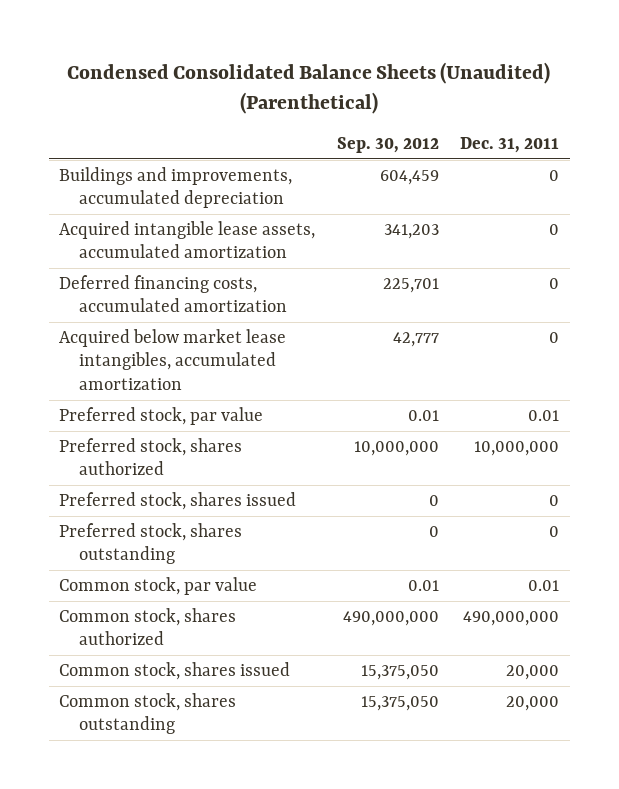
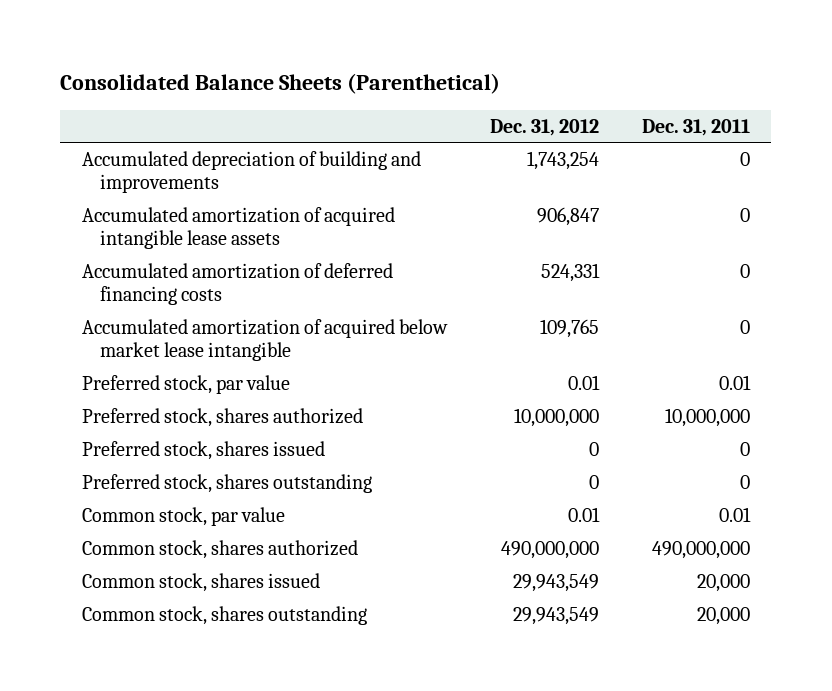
- Condensed Consolidated Balance Sheets (Unaudited) (Parenthetical)
+ Consolidated Balance Sheets (Parenthetical)
- | Sep. 30, 2012 | Dec. 31, 2011
+ | Dec. 31, 2012 | Dec. 31, 2011
- Buildings and improvements, accumulated depreciation | 604,459 | 0
- Acquired intangible lease assets, accumulated amortization | 341,203 | 0
- Deferred financing costs, accumulated amortization | 225,701 | 0
- Acquired below market lease intangibles, accumulated amortization | 42,777 | 0
+ Accumulated depreciation of building and improvements | 1,743,254 | 0
+ Accumulated amortization of acquired intangible lease assets | 906,847 | 0
+ Accumulated amortization of deferred financing costs | 524,331 | 0
+ Accumulated amortization of acquired below market lease intangible | 109,765 | 0

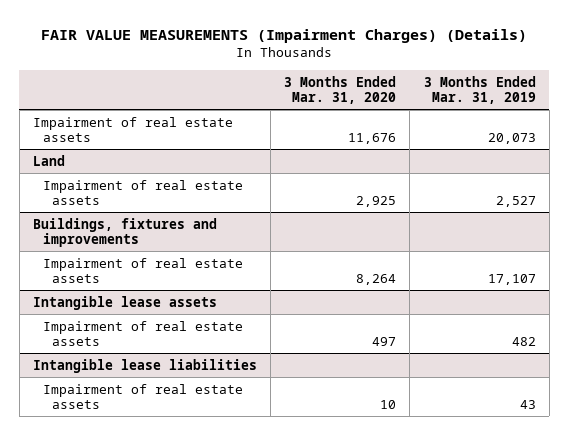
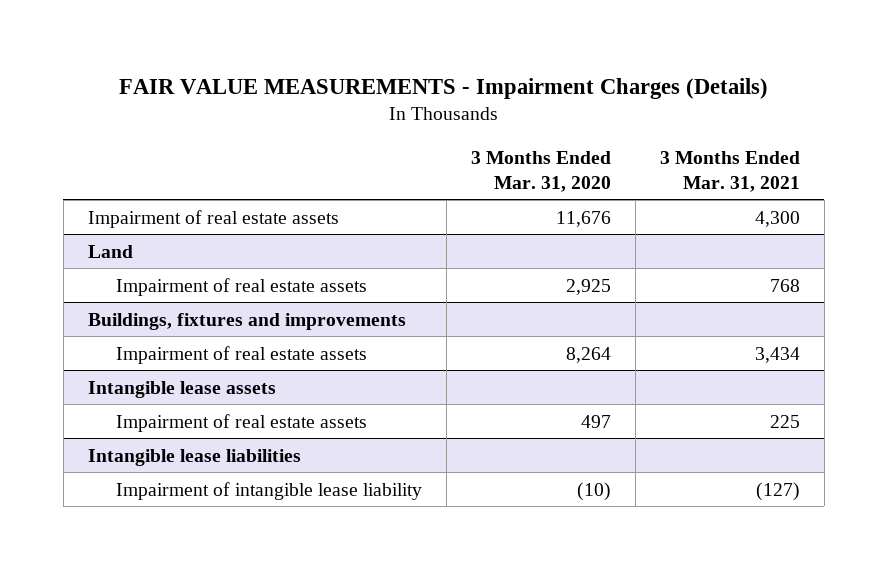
- FAIR VALUE MEASUREMENTS (Impairment Charges) (Details)
+ FAIR VALUE MEASUREMENTS - Impairment Charges (Details)
- | 3 Months Ended Mar. 31, 2020 | 3 Months Ended Mar. 31, 2019
+ | 3 Months Ended Mar. 31, 2020 | 3 Months Ended Mar. 31, 2021
@ Intangible lease liabilities
- Impairment of real estate assets | 10 | 43
+ Impairment of intangible lease liability | (10) | (127)

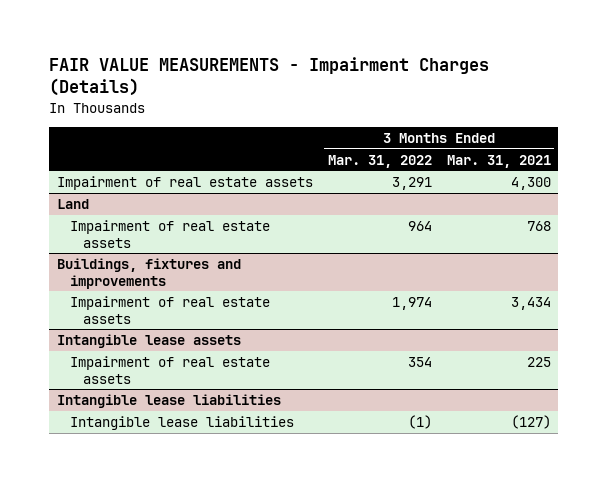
- | 3 Months Ended Mar. 31, 2020 | 3 Months Ended Mar. 31, 2021
+ | 3 Months Ended Mar. 31, 2022 | 3 Months Ended Mar. 31, 2021
@ Intangible lease liabilities
- Impairment of intangible lease liability | (10) | (127)
+ Intangible lease liabilities | (1) | (127)

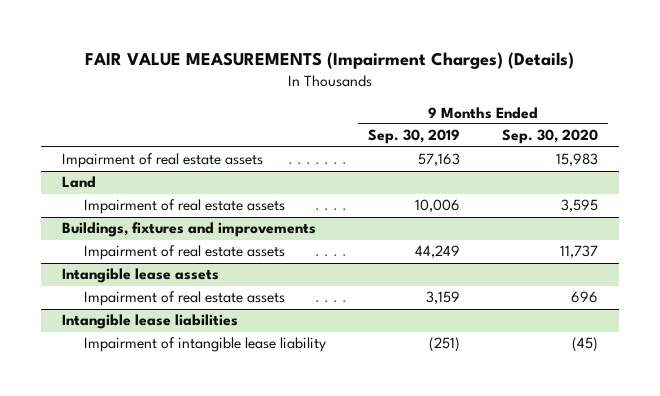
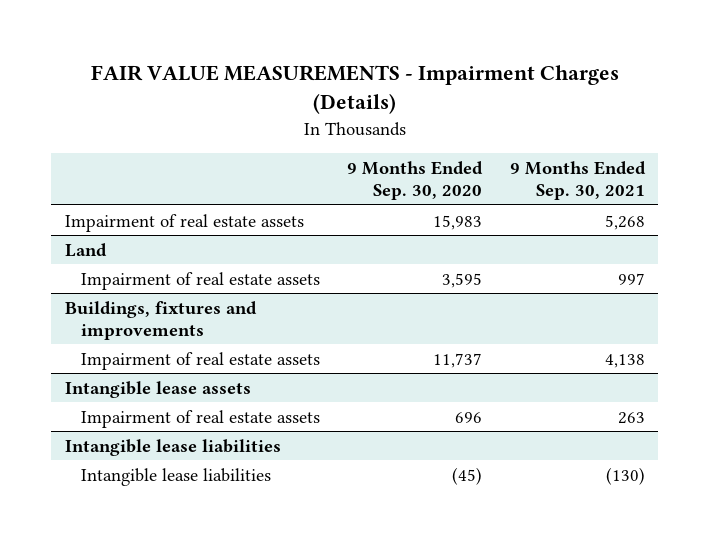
- FAIR VALUE MEASUREMENTS (Impairment Charges) (Details)
+ FAIR VALUE MEASUREMENTS - Impairment Charges (Details)
- | 9 Months Ended Sep. 30, 2019 | 9 Months Ended Sep. 30, 2020
+ | 9 Months Ended Sep. 30, 2020 | 9 Months Ended Sep. 30, 2021
@ Intangible lease liabilities
- Impairment of intangible lease liability | (251) | (45)
+ Intangible lease liabilities | (45) | (130)

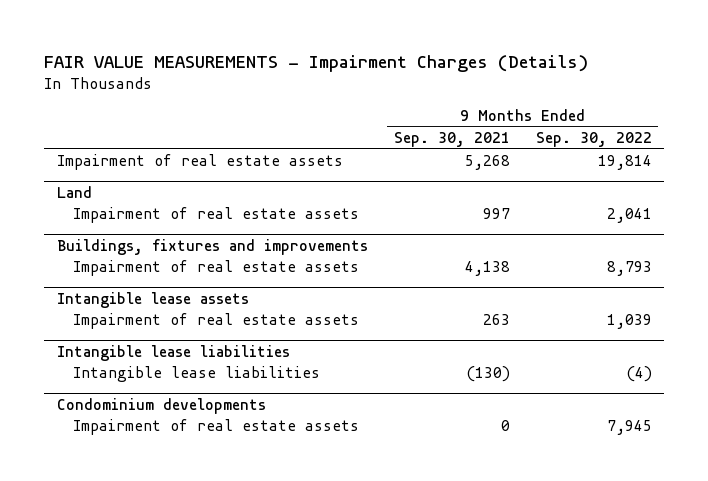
- | 9 Months Ended Sep. 30, 2020 | 9 Months Ended Sep. 30, 2021
+ | 9 Months Ended Sep. 30, 2021 | 9 Months Ended Sep. 30, 2022
+ Condominium developments
+ Impairment of real estate assets | 0 | 7,945

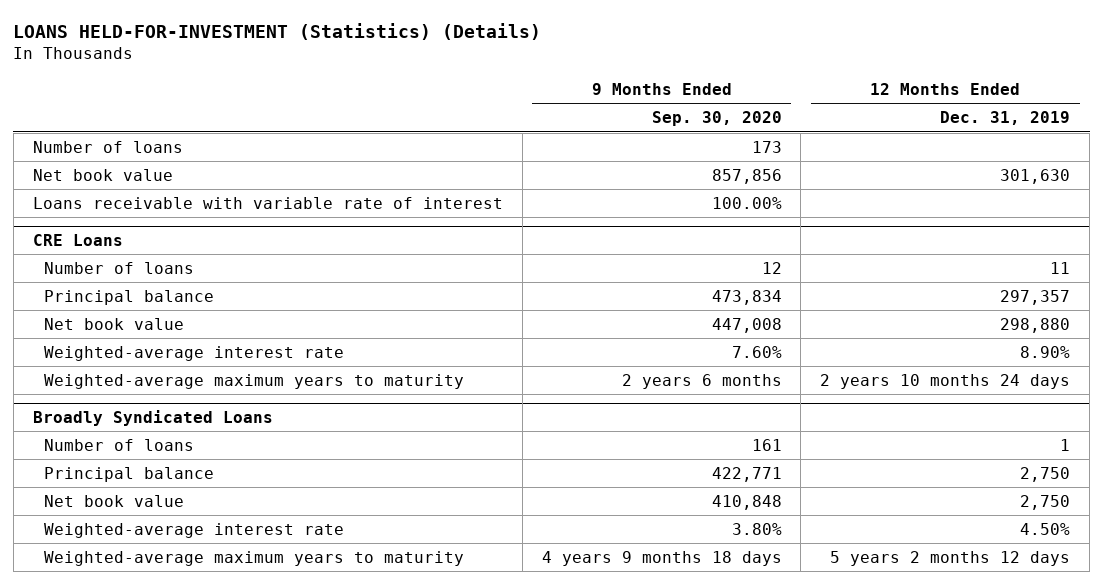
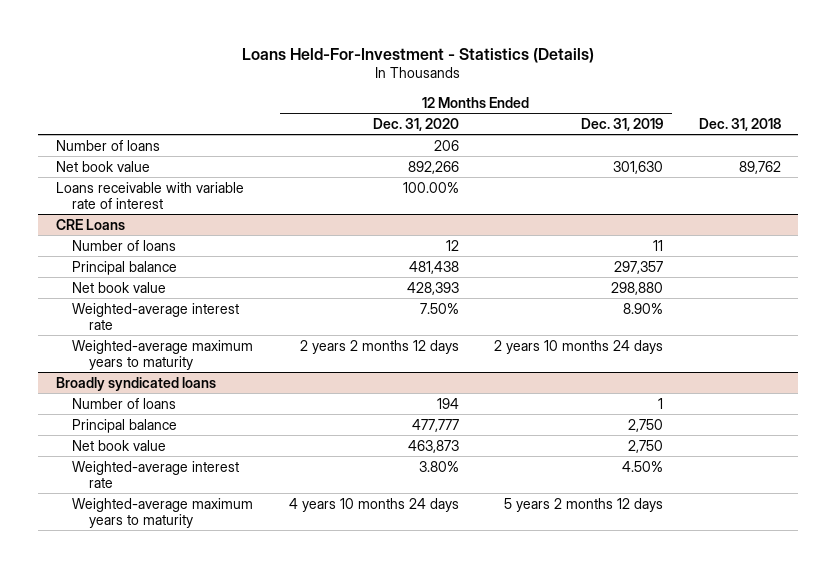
- LOANS HELD-FOR-INVESTMENT (Statistics) (Details)
+ Loans Held-For-Investment - Statistics (Details)
- | 9 Months Ended Sep. 30, 2020 | 12 Months Ended Dec. 31, 2019
+ | 12 Months Ended Dec. 31, 2020 | 12 Months Ended Dec. 31, 2019 | Dec. 31, 2018
- Broadly Syndicated Loans
+ Broadly syndicated loans

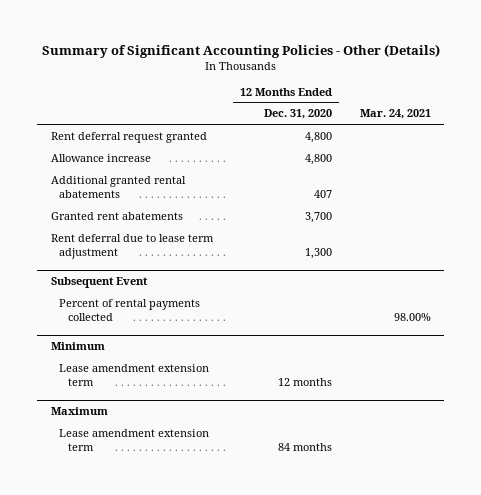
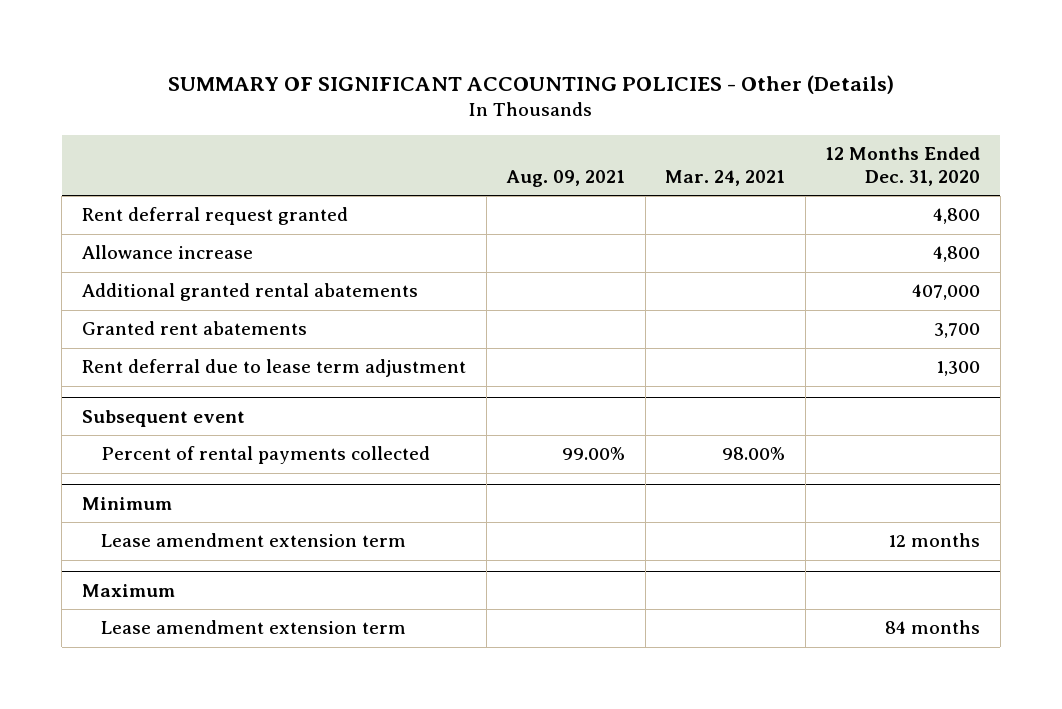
- Summary of Significant Accounting Policies - Other (Details)
+ SUMMARY OF SIGNIFICANT ACCOUNTING POLICIES - Other (Details)
- | 12 Months Ended Dec. 31, 2020 | Mar. 24, 2021
+ | Aug. 09, 2021 | Mar. 24, 2021 | 12 Months Ended Dec. 31, 2020
- Additional granted rental abatements | 407 |
+ Additional granted rental abatements | | | 407,000
- Subsequent Event
+ Subsequent event

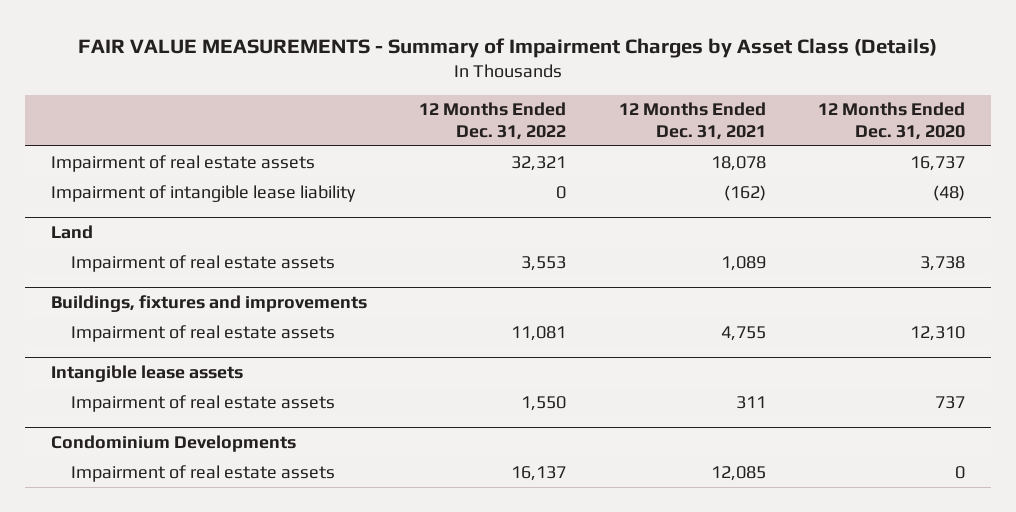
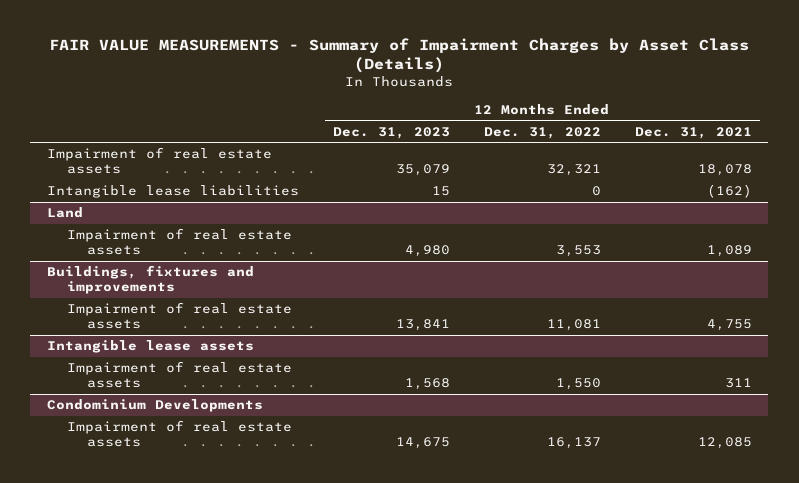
- | 12 Months Ended Dec. 31, 2022 | 12 Months Ended Dec. 31, 2021 | 12 Months Ended Dec. 31, 2020
+ | 12 Months Ended Dec. 31, 2023 | 12 Months Ended Dec. 31, 2022 | 12 Months Ended Dec. 31, 2021
- Impairment of intangible lease liability | 0 | (162) | (48)
+ Intangible lease liabilities | 15 | 0 | (162)

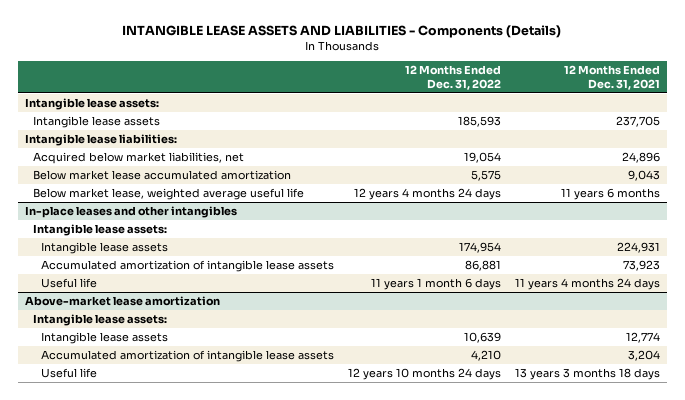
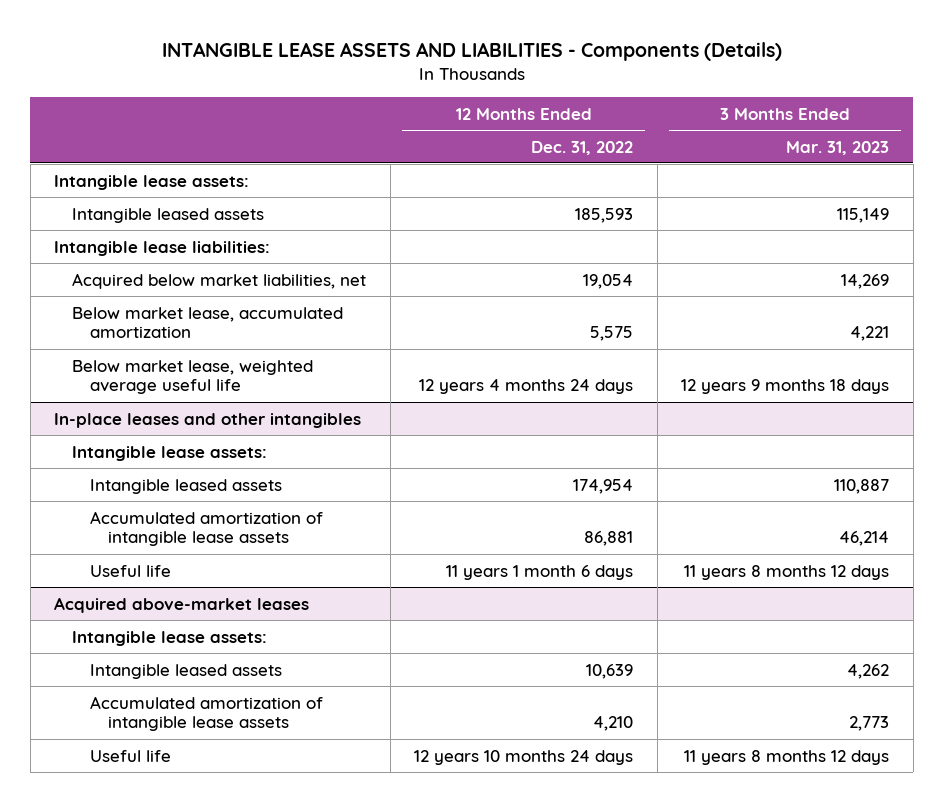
- | 12 Months Ended Dec. 31, 2022 | 12 Months Ended Dec. 31, 2021
+ | 12 Months Ended Dec. 31, 2022 | 3 Months Ended Mar. 31, 2023
- Intangible lease assets | 185,593 | 237,705
+ Intangible leased assets | 185,593 | 115,149
- Below market lease accumulated amortization | 5,575 | 9,043
+ Below market lease, accumulated amortization | 5,575 | 4,221
@ In-place leases and other intangibles
- Intangible lease assets | 174,954 | 224,931
+ Intangible leased assets | 174,954 | 110,887
- Above-market lease amortization
+ Acquired above-market leases
- Intangible lease assets | 10,639 | 12,774
+ Intangible leased assets | 10,639 | 4,262

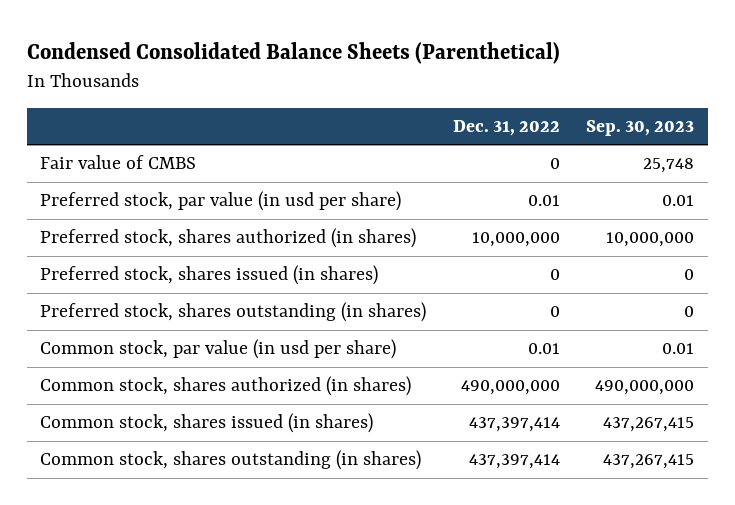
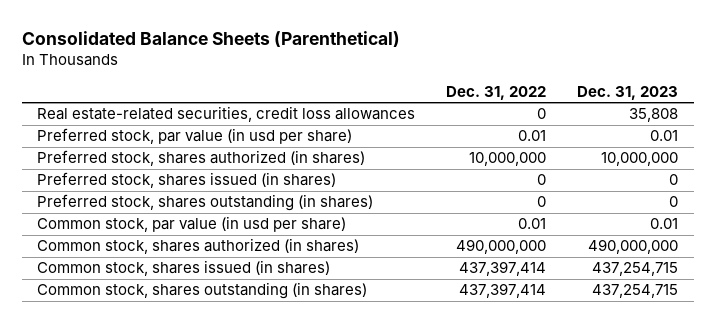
- Condensed Consolidated Balance Sheets (Parenthetical)
+ Consolidated Balance Sheets (Parenthetical)
- | Dec. 31, 2022 | Sep. 30, 2023
+ | Dec. 31, 2022 | Dec. 31, 2023
- Fair value of CMBS | 0 | 25,748
+ Real estate-related securities, credit loss allowances | 0 | 35,808

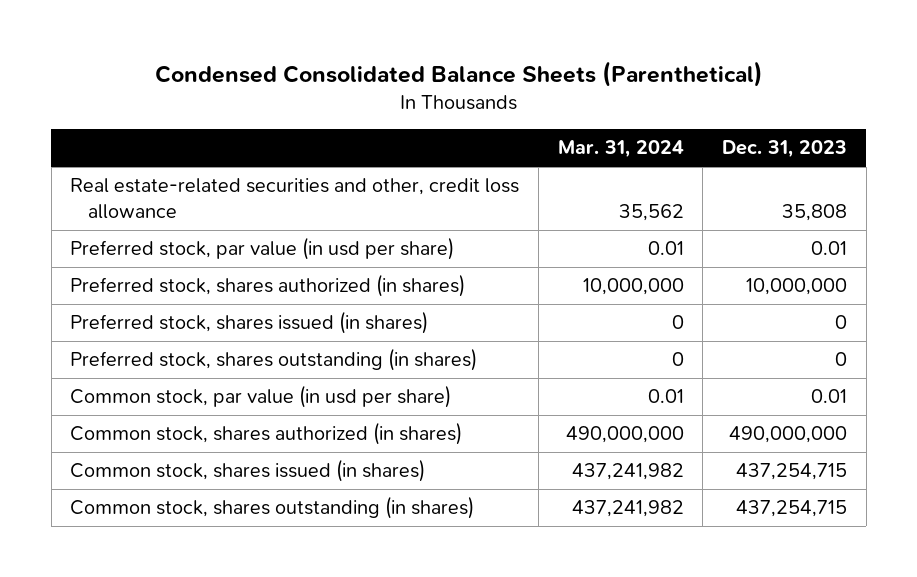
- Consolidated Balance Sheets (Parenthetical)
+ Condensed Consolidated Balance Sheets (Parenthetical)
- | Dec. 31, 2022 | Dec. 31, 2023
+ | Mar. 31, 2024 | Dec. 31, 2023
- Real estate-related securities, credit loss allowances | 0 | 35,808
+ Real estate-related securities and other, credit loss allowance | 35,562 | 35,808

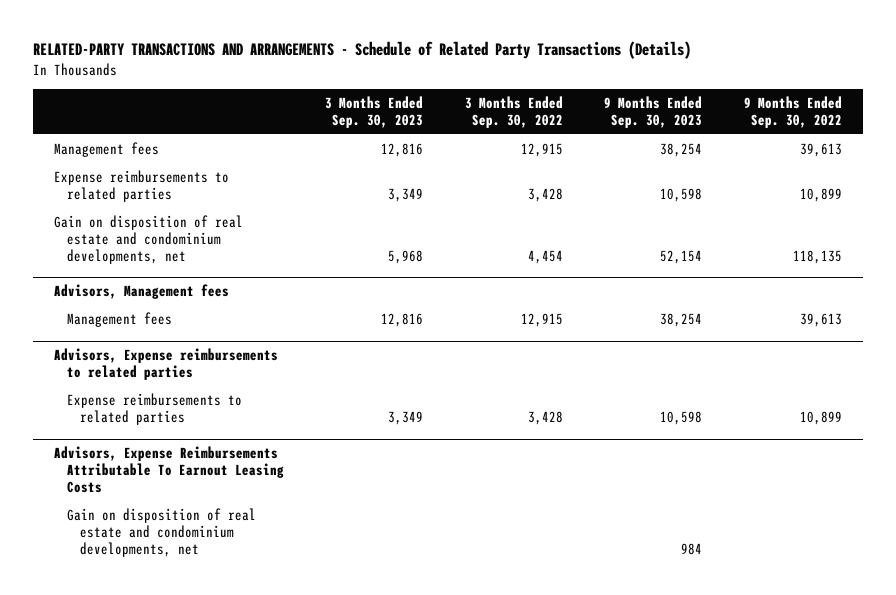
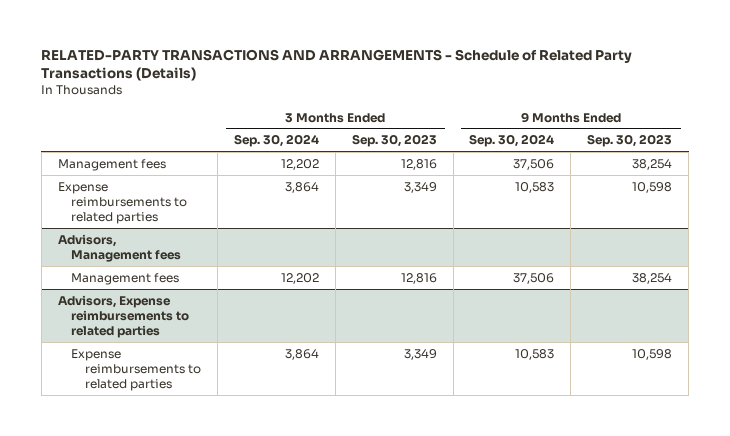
- | 3 Months Ended Sep. 30, 2023 | 3 Months Ended Sep. 30, 2022 | 9 Months Ended Sep. 30, 2023 | 9 Months Ended Sep. 30, 2022
+ | 3 Months Ended Sep. 30, 2024 | 3 Months Ended Sep. 30, 2023 | 9 Months Ended Sep. 30, 2024 | 9 Months Ended Sep. 30, 2023
- Gain on disposition of real estate and condominium developments, net | 5,968 | 4,454 | 52,154 | 118,135
- Advisors, Expense Reimbursements Attributable To Earnout Leasing Costs
- Gain on disposition of real estate and condominium developments, net | | | 984 |

